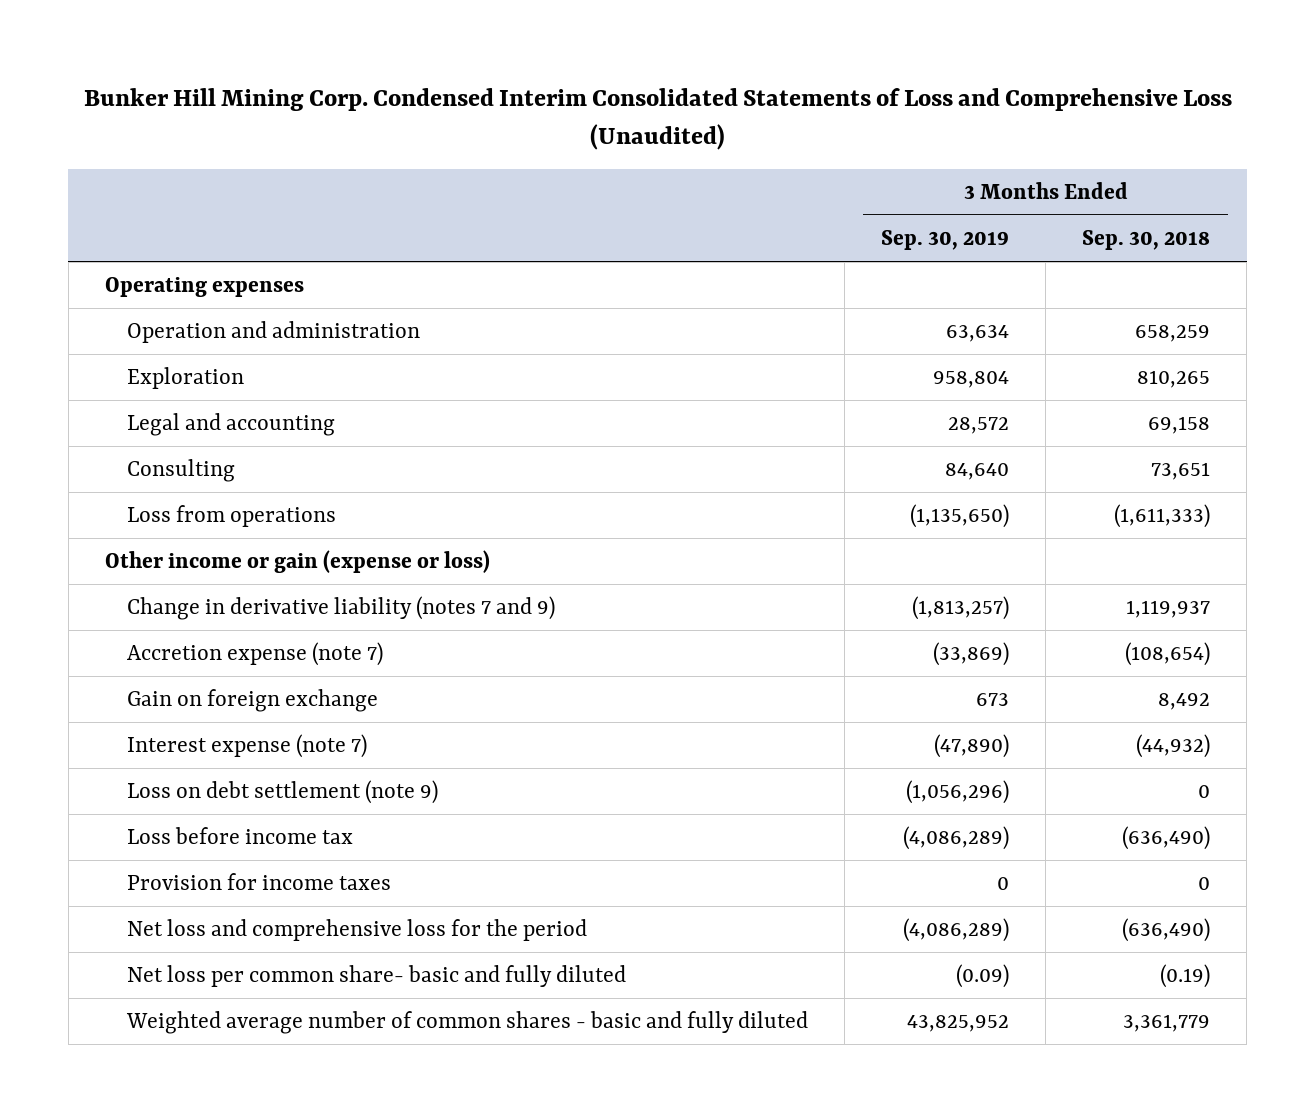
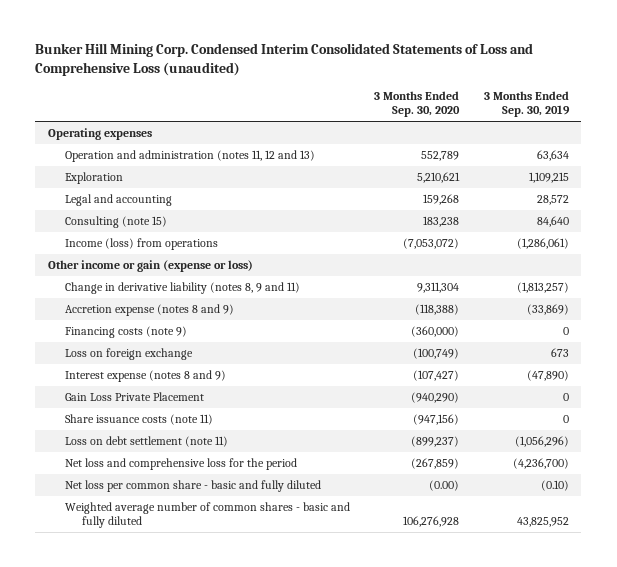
- Bunker Hill Mining Corp. Condensed Interim Consolidated Statements of Loss and Comprehensive Loss (Unaudited)
+ Bunker Hill Mining Corp. Condensed Interim Consolidated Statements of Loss and Comprehensive Loss (unaudited)
- | 3 Months Ended Sep. 30, 2019 | 3 Months Ended Sep. 30, 2018
+ | 3 Months Ended Sep. 30, 2020 | 3 Months Ended Sep. 30, 2019
- Operation and administration | 63,634 | 658,259
- Exploration | 958,804 | 810,265
+ Operation and administration (notes 11, 12 and 13) | 552,789 | 63,634
+ Exploration | 5,210,621 | 1,109,215
- Consulting | 84,640 | 73,651
- Loss from operations | (1,135,650) | (1,611,333)
+ Consulting (note 15) | 183,238 | 84,640
+ Income (loss) from operations | (7,053,072) | (1,286,061)
- Change in derivative liability (notes 7 and 9) | (1,813,257) | 1,119,937
- Accretion expense (note 7) | (33,869) | (108,654)
- Gain on foreign exchange | 673 | 8,492
- Interest expense (note 7) | (47,890) | (44,932)
- Loss on debt settlement (note 9) | (1,056,296) | 0
- Loss before income tax | (4,086,289) | (636,490)
- Provision for income taxes | 0 | 0
- Net loss and comprehensive loss for the period | (4,086,289) | (636,490)
- Net loss per common share- basic and fully diluted | (0.09) | (0.19)
+ Change in derivative liability (notes 8, 9 and 11) | 9,311,304 | (1,813,257)
+ Accretion expense (notes 8 and 9) | (118,388) | (33,869)
+ Financing costs (note 9) | (360,000) | 0
+ Loss on foreign exchange | (100,749) | 673
+ Interest expense (notes 8 and 9) | (107,427) | (47,890)
+ Gain Loss Private Placement | (940,290) | 0
+ Share issuance costs (note 11) | (947,156) | 0
+ Loss on debt settlement (note 11) | (899,237) | (1,056,296)
+ Net loss and comprehensive loss for the period | (267,859) | (4,236,700)
+ Net loss per common share - basic and fully diluted | (0.00) | (0.10)

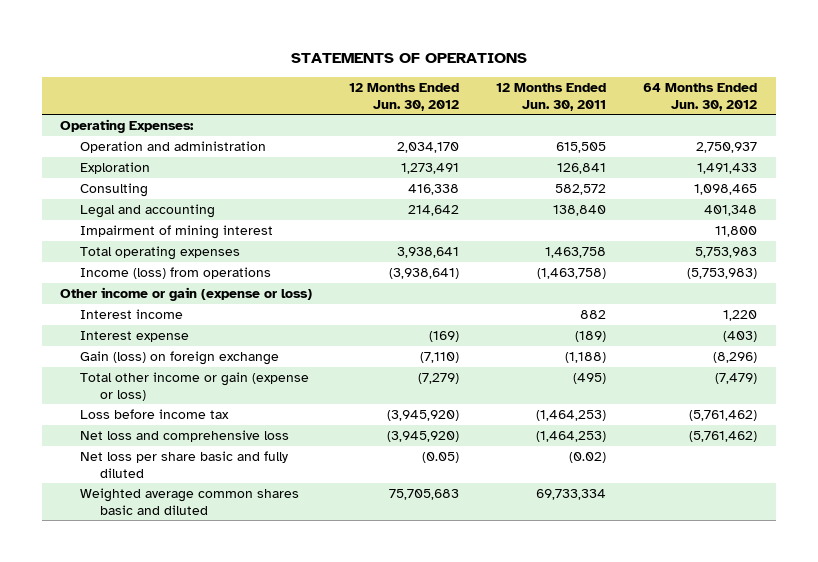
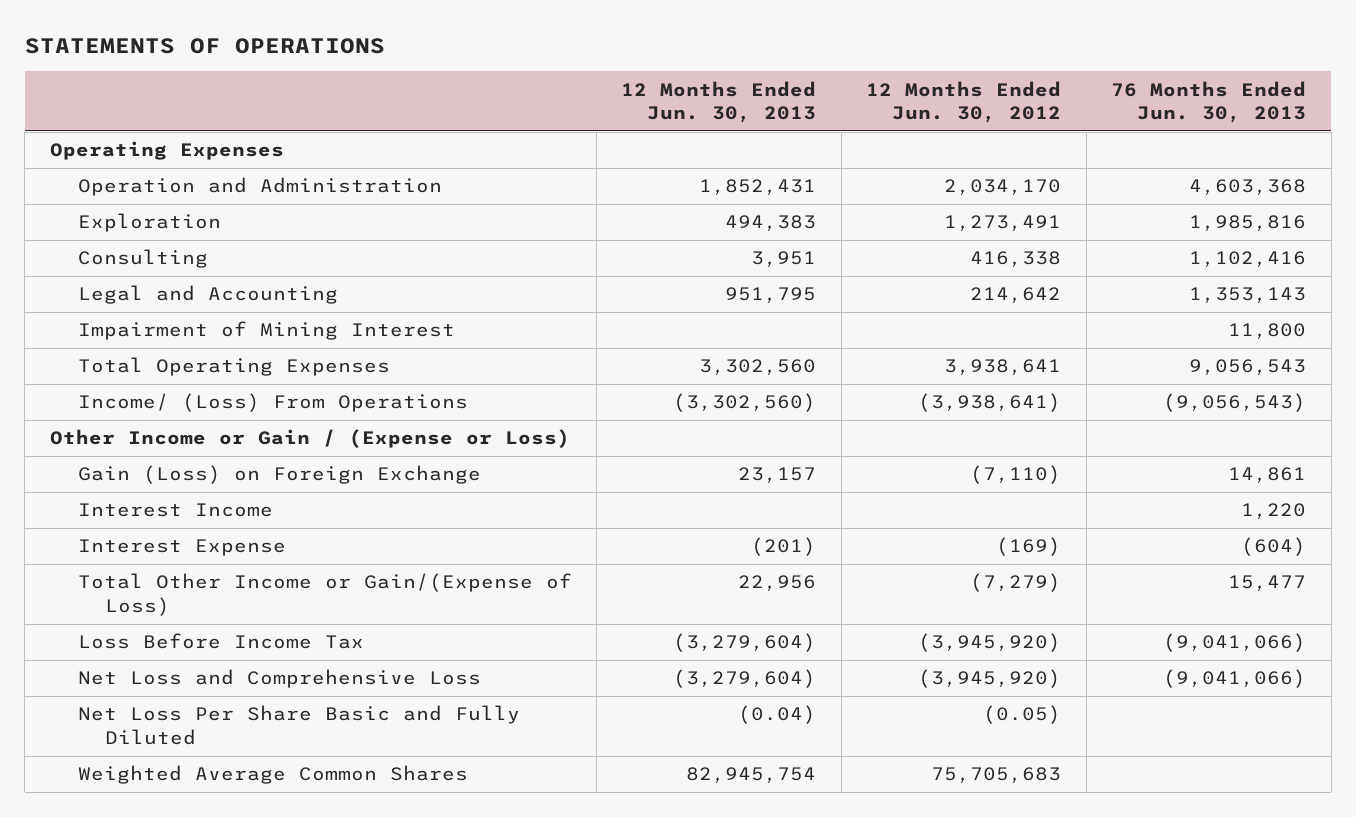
- | 12 Months Ended Jun. 30, 2012 | 12 Months Ended Jun. 30, 2011 | 64 Months Ended Jun. 30, 2012
+ | 12 Months Ended Jun. 30, 2013 | 12 Months Ended Jun. 30, 2012 | 76 Months Ended Jun. 30, 2013
- Operating Expenses:
- Operation and administration | 2,034,170 | 615,505 | 2,750,937
+ Operating Expenses
+ Operation and Administration | 1,852,431 | 2,034,170 | 4,603,368
- Legal and accounting | 214,642 | 138,840 | 401,348
- Impairment of mining interest | | | 11,800
- Total operating expenses | 3,938,641 | 1,463,758 | 5,753,983
- Income (loss) from operations | (3,938,641) | (1,463,758) | (5,753,983)
- Other income or gain (expense or loss)
- Interest income | | 882 | 1,220
- Interest expense | (169) | (189) | (403)
- Gain (loss) on foreign exchange | (7,110) | (1,188) | (8,296)
- Total other income or gain (expense or loss) | (7,279) | (495) | (7,479)
- Loss before income tax | (3,945,920) | (1,464,253) | (5,761,462)
- Net loss and comprehensive loss | (3,945,920) | (1,464,253) | (5,761,462)
- Net loss per share basic and fully diluted | (0.05) | (0.02) |
- Weighted average common shares basic and diluted | 75,705,683 | 69,733,334 |
+ Legal and Accounting | 951,795 | 214,642 | 1,353,143
+ Impairment of Mining Interest | | | 11,800
+ Total Operating Expenses | 3,302,560 | 3,938,641 | 9,056,543
+ Income/ (Loss) From Operations | (3,302,560) | (3,938,641) | (9,056,543)
+ Other Income or Gain / (Expense or Loss)
+ Gain (Loss) on Foreign Exchange | 23,157 | (7,110) | 14,861
+ Interest Income | | | 1,220
+ Interest Expense | (201) | (169) | (604)
+ Total Other Income or Gain/(Expense of Loss) | 22,956 | (7,279) | 15,477
+ Loss Before Income Tax | (3,279,604) | (3,945,920) | (9,041,066)
+ Net Loss and Comprehensive Loss | (3,279,604) | (3,945,920) | (9,041,066)
+ Net Loss Per Share Basic and Fully Diluted | (0.04) | (0.05) |
+ Weighted Average Common Shares | 82,945,754 | 75,705,683 |

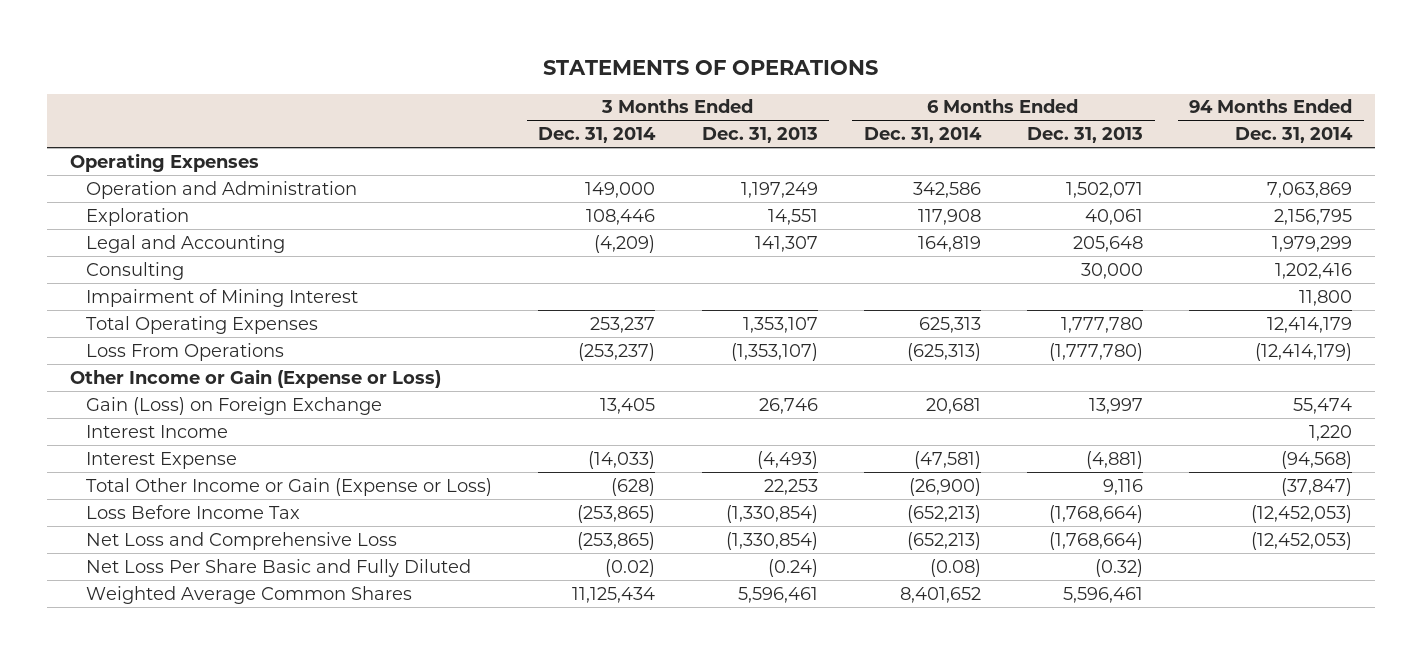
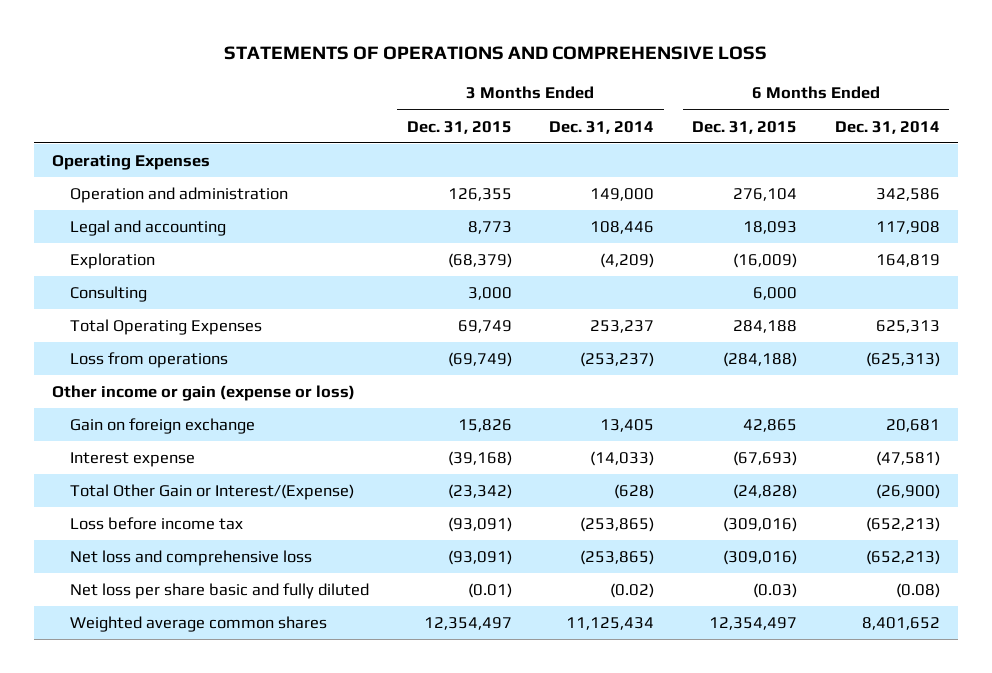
- STATEMENTS OF OPERATIONS
+ STATEMENTS OF OPERATIONS AND COMPREHENSIVE LOSS
- | 3 Months Ended Dec. 31, 2014 | 3 Months Ended Dec. 31, 2013 | 6 Months Ended Dec. 31, 2014 | 6 Months Ended Dec. 31, 2013 | 94 Months Ended Dec. 31, 2014
+ | 3 Months Ended Dec. 31, 2015 | 3 Months Ended Dec. 31, 2014 | 6 Months Ended Dec. 31, 2015 | 6 Months Ended Dec. 31, 2014
- Operation and Administration | 149,000 | 1,197,249 | 342,586 | 1,502,071 | 7,063,869
- Exploration | 108,446 | 14,551 | 117,908 | 40,061 | 2,156,795
- Legal and Accounting | (4,209) | 141,307 | 164,819 | 205,648 | 1,979,299
+ Operation and administration | 126,355 | 149,000 | 276,104 | 342,586
+ Legal and accounting | 8,773 | 108,446 | 18,093 | 117,908
+ Exploration | (68,379) | (4,209) | (16,009) | 164,819
- Impairment of Mining Interest | | | | | 11,800
- Loss From Operations | (253,237) | (1,353,107) | (625,313) | (1,777,780) | (12,414,179)
- Other Income or Gain (Expense or Loss)
- Gain (Loss) on Foreign Exchange | 13,405 | 26,746 | 20,681 | 13,997 | 55,474
- Interest Income | | | | | 1,220
- Interest Expense | (14,033) | (4,493) | (47,581) | (4,881) | (94,568)
- Total Other Income or Gain (Expense or Loss) | (628) | 22,253 | (26,900) | 9,116 | (37,847)
- Loss Before Income Tax | (253,865) | (1,330,854) | (652,213) | (1,768,664) | (12,452,053)
- Net Loss and Comprehensive Loss | (253,865) | (1,330,854) | (652,213) | (1,768,664) | (12,452,053)
- Net Loss Per Share Basic and Fully Diluted | (0.02) | (0.24) | (0.08) | (0.32) |
- Weighted Average Common Shares | 11,125,434 | 5,596,461 | 8,401,652 | 5,596,461 |
+ Loss from operations | (69,749) | (253,237) | (284,188) | (625,313)
+ Other income or gain (expense or loss)
+ Gain on foreign exchange | 15,826 | 13,405 | 42,865 | 20,681
+ Interest expense | (39,168) | (14,033) | (67,693) | (47,581)
+ Total Other Gain or Interest/(Expense) | (23,342) | (628) | (24,828) | (26,900)
+ Loss before income tax | (93,091) | (253,865) | (309,016) | (652,213)
+ Net loss and comprehensive loss | (93,091) | (253,865) | (309,016) | (652,213)
+ Net loss per share basic and fully diluted | (0.01) | (0.02) | (0.03) | (0.08)
+ Weighted average common shares | 12,354,497 | 11,125,434 | 12,354,497 | 8,401,652

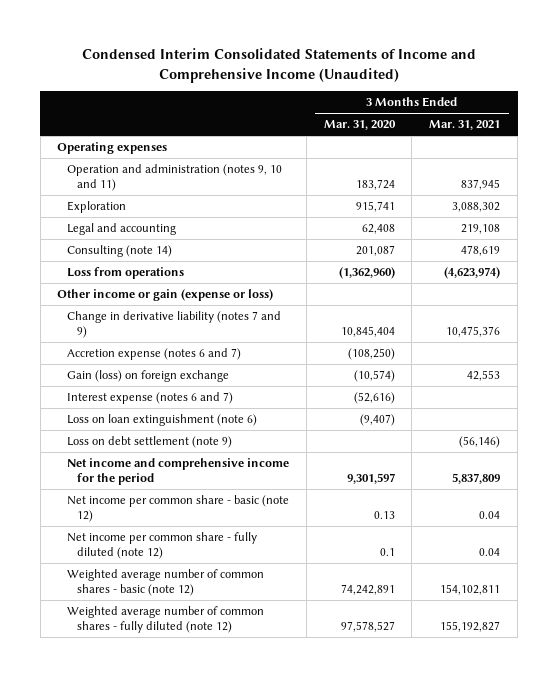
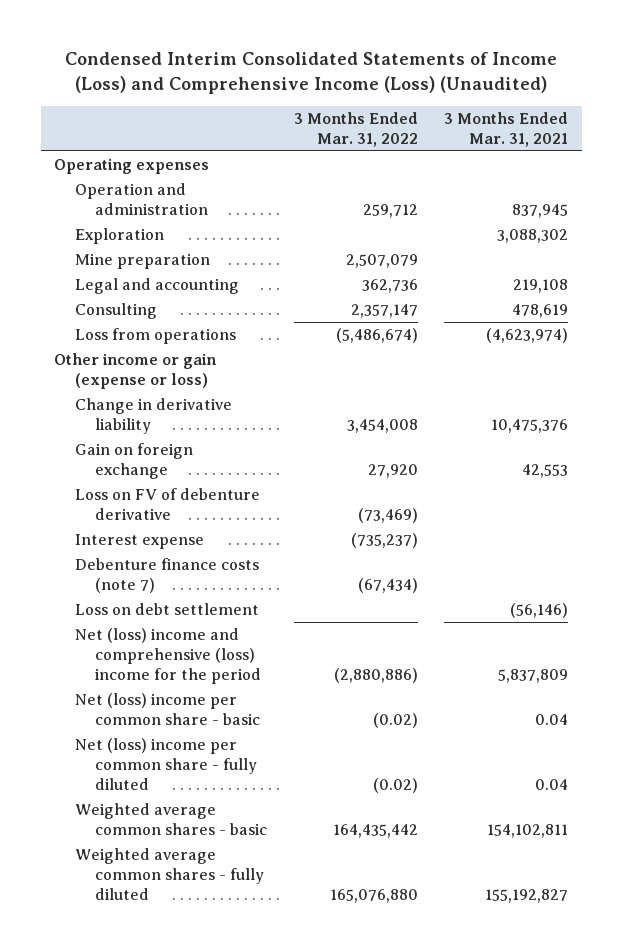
- Condensed Interim Consolidated Statements of Income and Comprehensive Income (Unaudited)
+ Condensed Interim Consolidated Statements of Income (Loss) and Comprehensive Income (Loss) (Unaudited)
- | 3 Months Ended Mar. 31, 2020 | 3 Months Ended Mar. 31, 2021
+ | 3 Months Ended Mar. 31, 2022 | 3 Months Ended Mar. 31, 2021
- Operation and administration (notes 9, 10 and 11) | 183,724 | 837,945
+ Operation and administration | 259,712 | 837,945
+ Mine preparation | 2,507,079 |
- Consulting (note 14) | 201,087 | 478,619
+ Consulting | 2,357,147 | 478,619
- Change in derivative liability (notes 7 and 9) | 10,845,404 | 10,475,376
- Accretion expense (notes 6 and 7) | (108,250) |
- Gain (loss) on foreign exchange | (10,574) | 42,553
- Interest expense (notes 6 and 7) | (52,616) |
- Loss on loan extinguishment (note 6) | (9,407) |
- Loss on debt settlement (note 9) | | (56,146)
- Net income and comprehensive income for the period | 9,301,597 | 5,837,809
- Net income per common share - basic (note 12) | 0.13 | 0.04
- Net income per common share - fully diluted (note 12) | 0.1 | 0.04
- Weighted average number of common shares - basic (note 12) | 74,242,891 | 154,102,811
- Weighted average number of common shares - fully diluted (note 12) | 97,578,527 | 155,192,827
+ Change in derivative liability | 3,454,008 | 10,475,376
+ Gain on foreign exchange | 27,920 | 42,553
+ Loss on FV of debenture derivative | (73,469) |
+ Interest expense | (735,237) |
+ Debenture finance costs (note 7) | (67,434) |
+ Loss on debt settlement | | (56,146)
+ Net (loss) income and comprehensive (loss) income for the period | (2,880,886) | 5,837,809
+ Net (loss) income per common share - basic | (0.02) | 0.04
+ Net (loss) income per common share - fully diluted | (0.02) | 0.04
+ Weighted average common shares - basic | 164,435,442 | 154,102,811
+ Weighted average common shares - fully diluted | 165,076,880 | 155,192,827

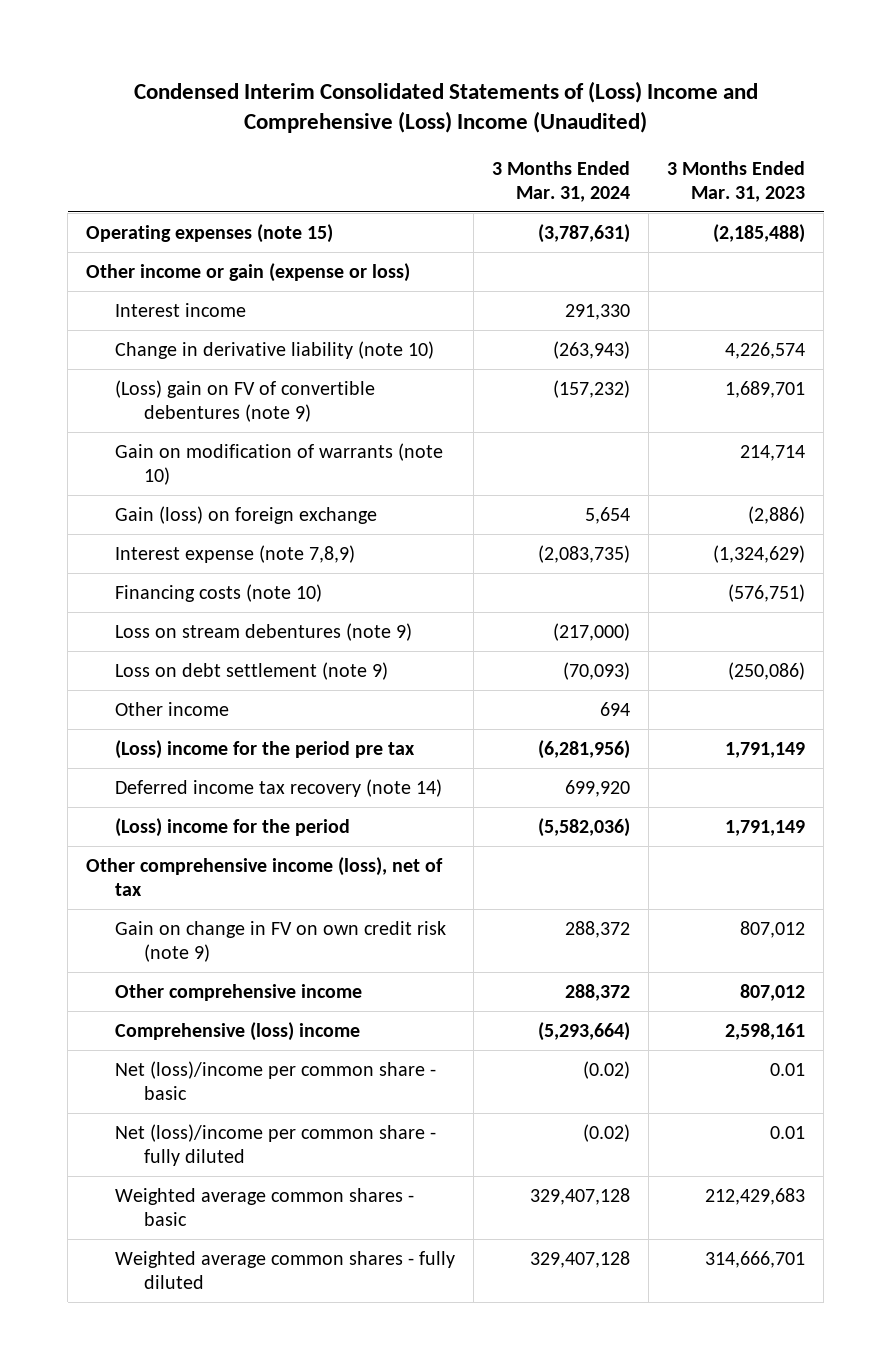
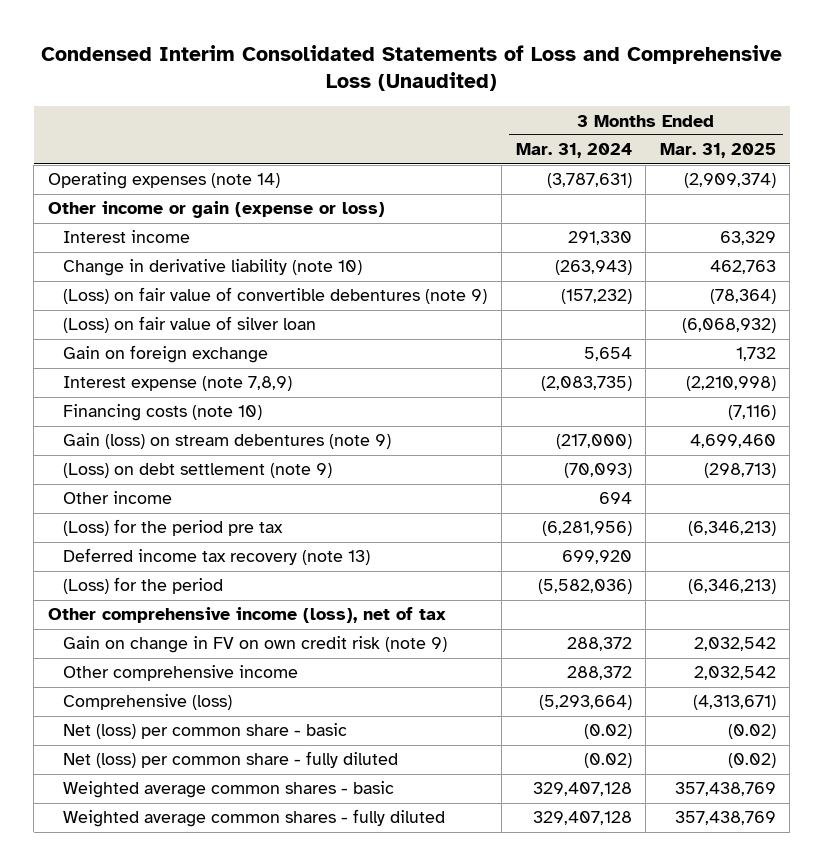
- Condensed Interim Consolidated Statements of (Loss) Income and Comprehensive (Loss) Income (Unaudited)
+ Condensed Interim Consolidated Statements of Loss and Comprehensive Loss (Unaudited)
- | 3 Months Ended Mar. 31, 2024 | 3 Months Ended Mar. 31, 2023
+ | 3 Months Ended Mar. 31, 2024 | 3 Months Ended Mar. 31, 2025
- Operating expenses (note 15) | (3,787,631) | (2,185,488)
+ Operating expenses (note 14) | (3,787,631) | (2,909,374)
- (Loss) gain on FV of convertible debentures (note 9) | (157,232) | 1,689,701
- Gain on modification of warrants (note 10) | | 214,714
- Gain (loss) on foreign exchange | 5,654 | (2,886)
+ (Loss) on fair value of convertible debentures (note 9) | (157,232) | (78,364)
+ (Loss) on fair value of silver loan | | (6,068,932)
+ Gain on foreign exchange | 5,654 | 1,732
- Loss on stream debentures (note 9) | (217,000) |
- Loss on debt settlement (note 9) | (70,093) | (250,086)
+ Gain (loss) on stream debentures (note 9) | (217,000) | 4,699,460
+ (Loss) on debt settlement (note 9) | (70,093) | (298,713)
- (Loss) income for the period pre tax | (6,281,956) | 1,791,149
- Deferred income tax recovery (note 14) | 699,920 |
- (Loss) income for the period | (5,582,036) | 1,791,149
+ (Loss) for the period pre tax | (6,281,956) | (6,346,213)
+ Deferred income tax recovery (note 13) | 699,920 |
+ (Loss) for the period | (5,582,036) | (6,346,213)
- Comprehensive (loss) income | (5,293,664) | 2,598,161
- Net (loss)/income per common share - basic | (0.02) | 0.01
- Net (loss)/income per common share - fully diluted | (0.02) | 0.01
+ Comprehensive (loss) | (5,293,664) | (4,313,671)
+ Net (loss) per common share - basic | (0.02) | (0.02)
+ Net (loss) per common share - fully diluted | (0.02) | (0.02)

